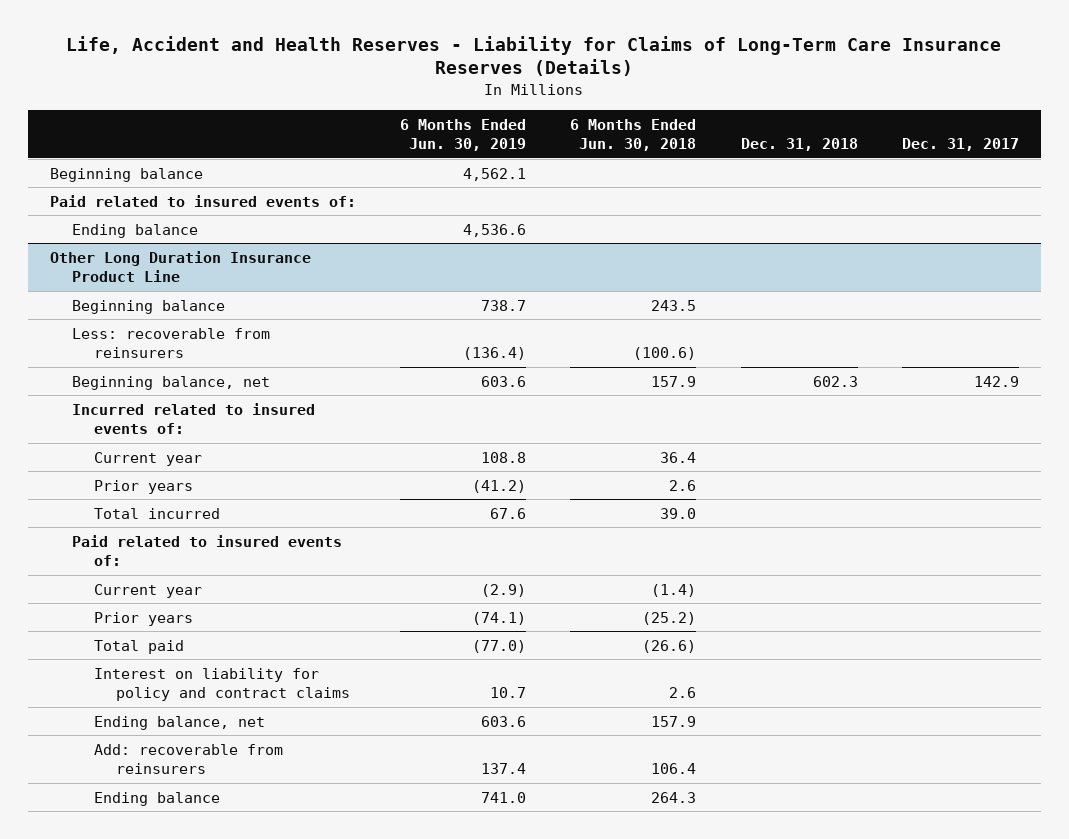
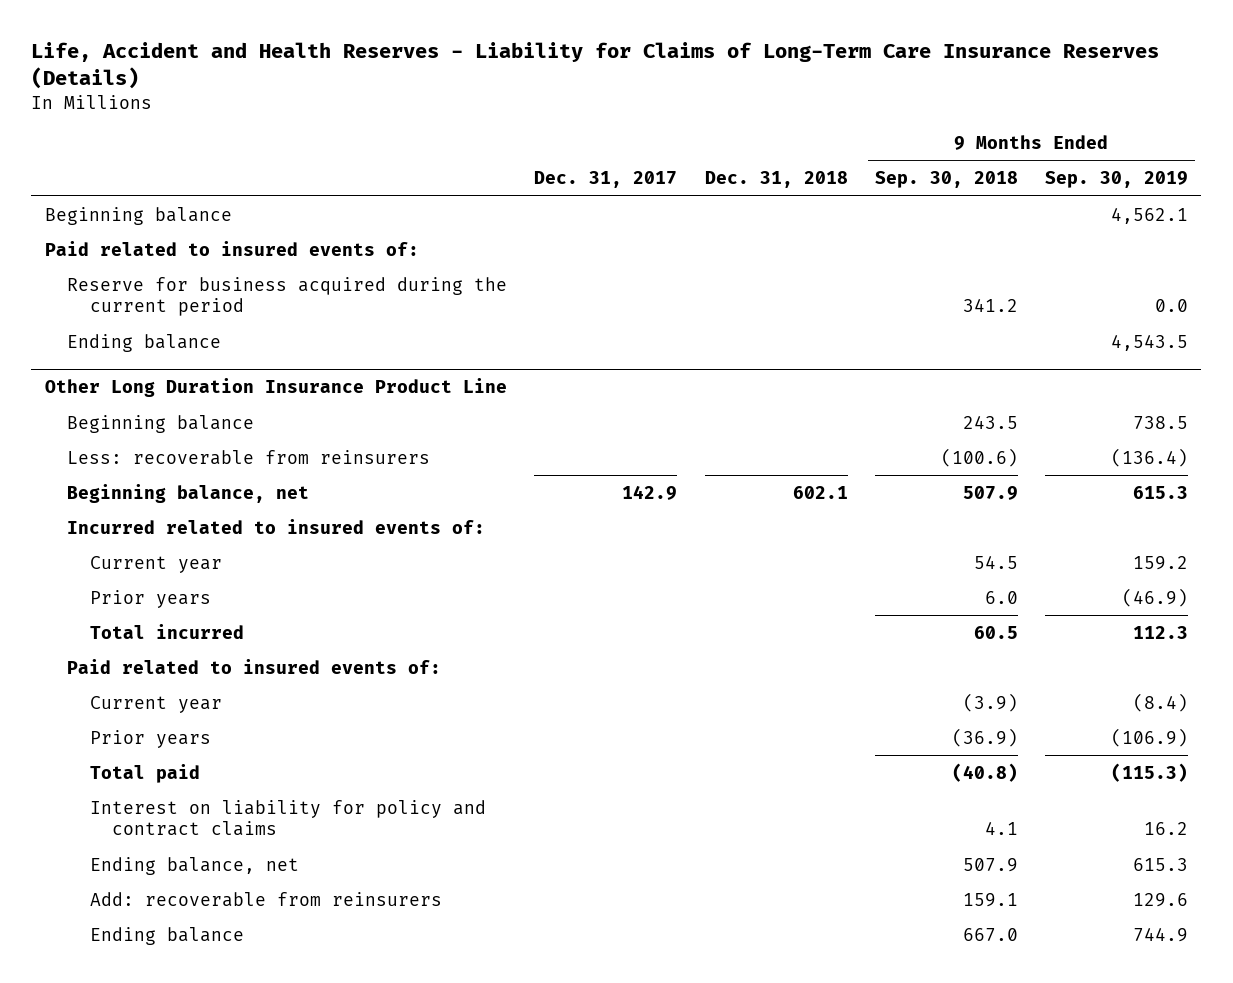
- | 6 Months Ended Jun. 30, 2019 | 6 Months Ended Jun. 30, 2018 | Dec. 31, 2018 | Dec. 31, 2017
+ | Dec. 31, 2017 | Dec. 31, 2018 | 9 Months Ended Sep. 30, 2018 | 9 Months Ended Sep. 30, 2019
+ Reserve for business acquired during the current period | | | 341.2 | 0.0
@ Other Long Duration Insurance Product Line
- Beginning balance, net | 603.6 | 157.9 | 602.3 | 142.9
+ Beginning balance, net | 142.9 | 602.1 | 507.9 | 615.3

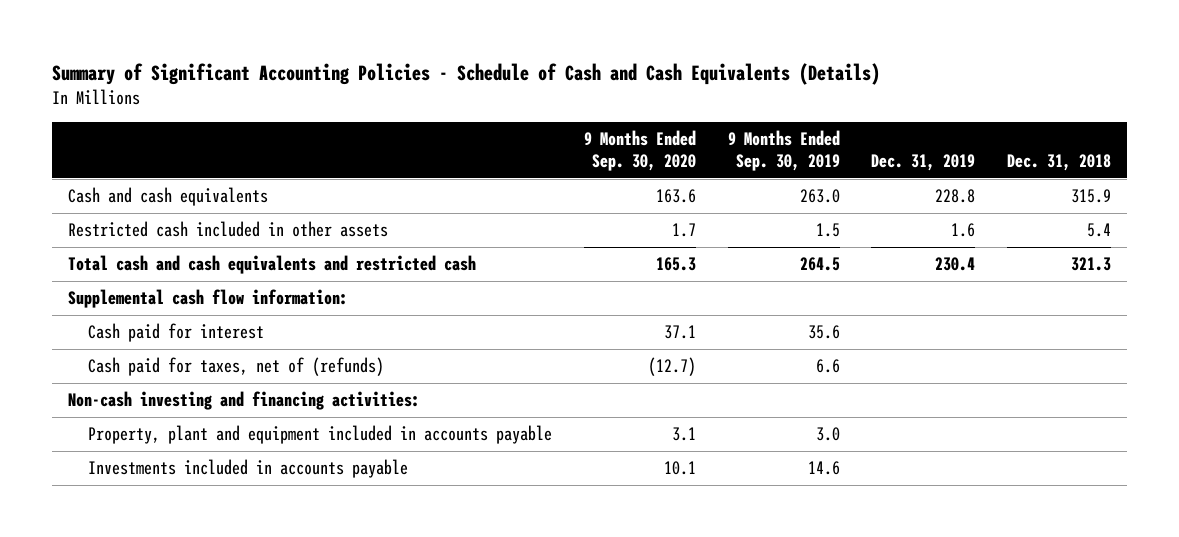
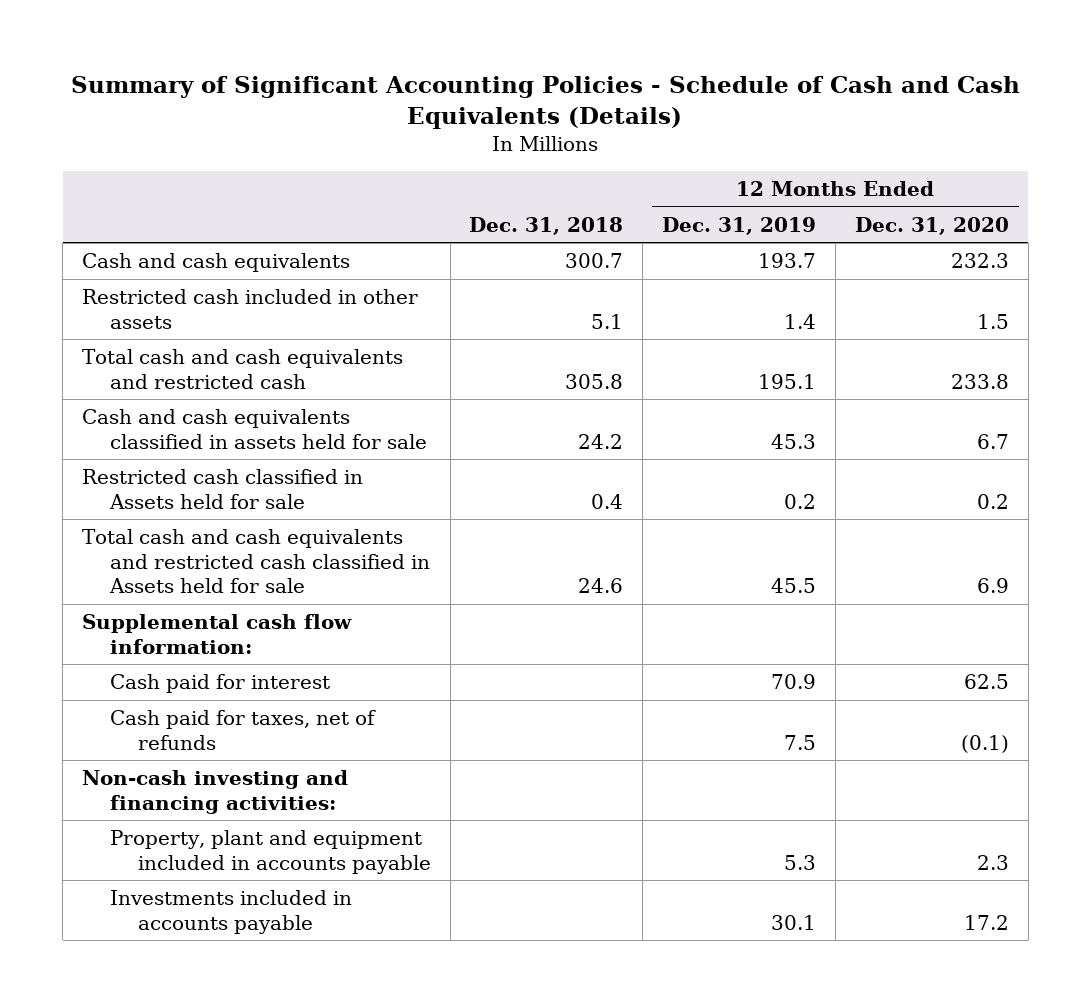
- | 9 Months Ended Sep. 30, 2020 | 9 Months Ended Sep. 30, 2019 | Dec. 31, 2019 | Dec. 31, 2018
+ | Dec. 31, 2018 | 12 Months Ended Dec. 31, 2019 | 12 Months Ended Dec. 31, 2020
- Cash and cash equivalents | 163.6 | 263.0 | 228.8 | 315.9
- Restricted cash included in other assets | 1.7 | 1.5 | 1.6 | 5.4
- Total cash and cash equivalents and restricted cash | 165.3 | 264.5 | 230.4 | 321.3
+ Cash and cash equivalents | 300.7 | 193.7 | 232.3
+ Restricted cash included in other assets | 5.1 | 1.4 | 1.5
+ Total cash and cash equivalents and restricted cash | 305.8 | 195.1 | 233.8
+ Cash and cash equivalents classified in assets held for sale | 24.2 | 45.3 | 6.7
+ Restricted cash classified in Assets held for sale | 0.4 | 0.2 | 0.2
+ Total cash and cash equivalents and restricted cash classified in Assets held for sale | 24.6 | 45.5 | 6.9
- Cash paid for taxes, net of (refunds) | (12.7) | 6.6 | |
+ Cash paid for taxes, net of refunds | | 7.5 | (0.1)

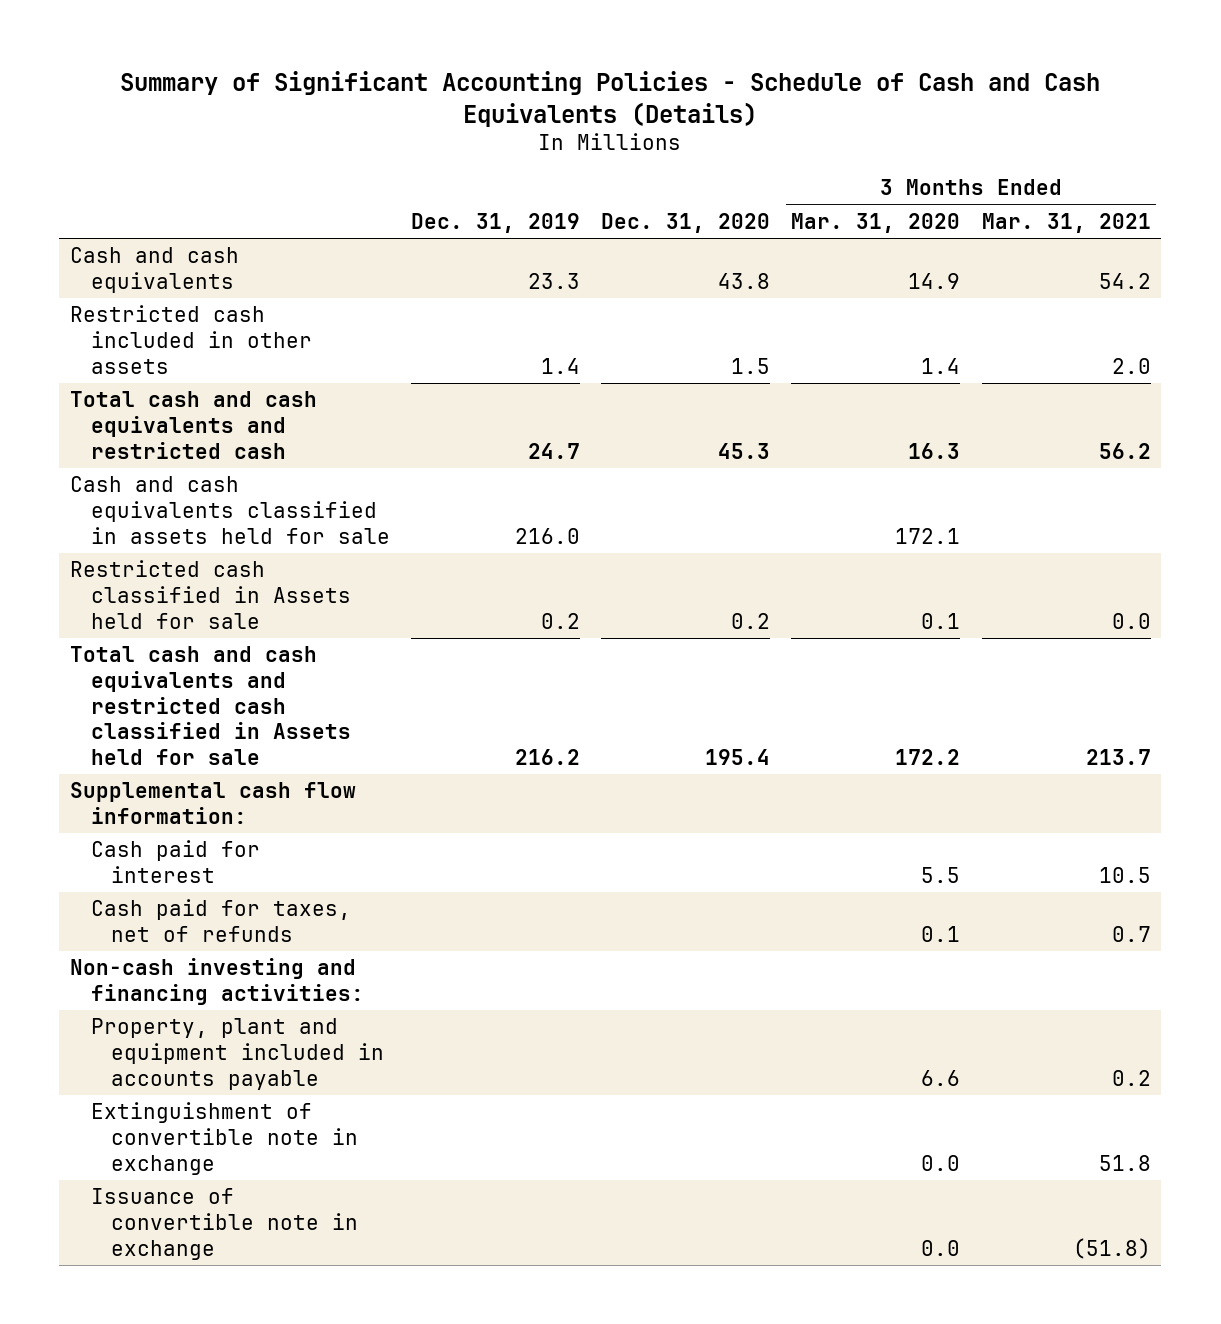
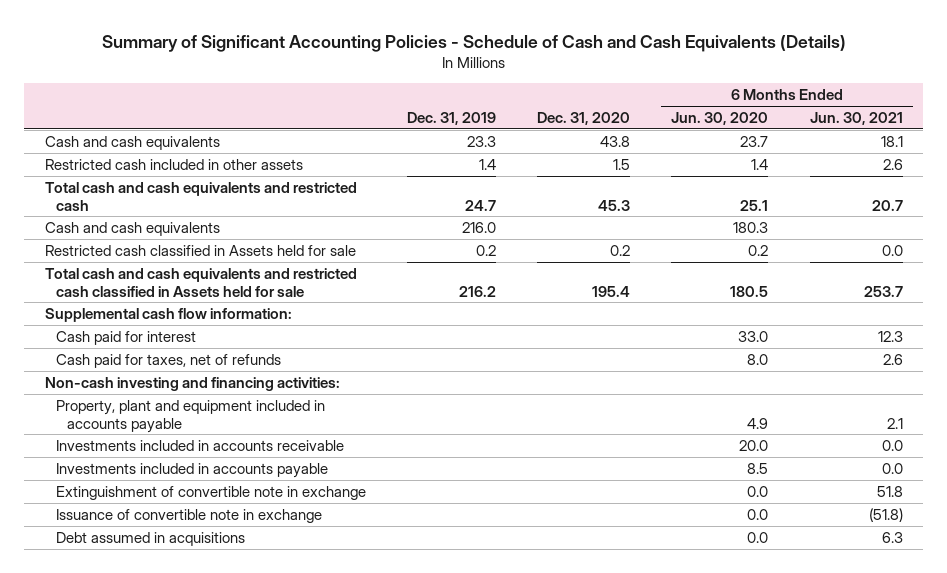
- | Dec. 31, 2019 | Dec. 31, 2020 | 3 Months Ended Mar. 31, 2020 | 3 Months Ended Mar. 31, 2021
+ | Dec. 31, 2019 | Dec. 31, 2020 | 6 Months Ended Jun. 30, 2020 | 6 Months Ended Jun. 30, 2021
- Cash and cash equivalents classified in assets held for sale | 216.0 | | 172.1 |
+ Cash and cash equivalents | 216.0 | | 180.3 |
+ Investments included in accounts receivable | | | 20.0 | 0.0
+ Investments included in accounts payable | | | 8.5 | 0.0
+ Debt assumed in acquisitions | | | 0.0 | 6.3

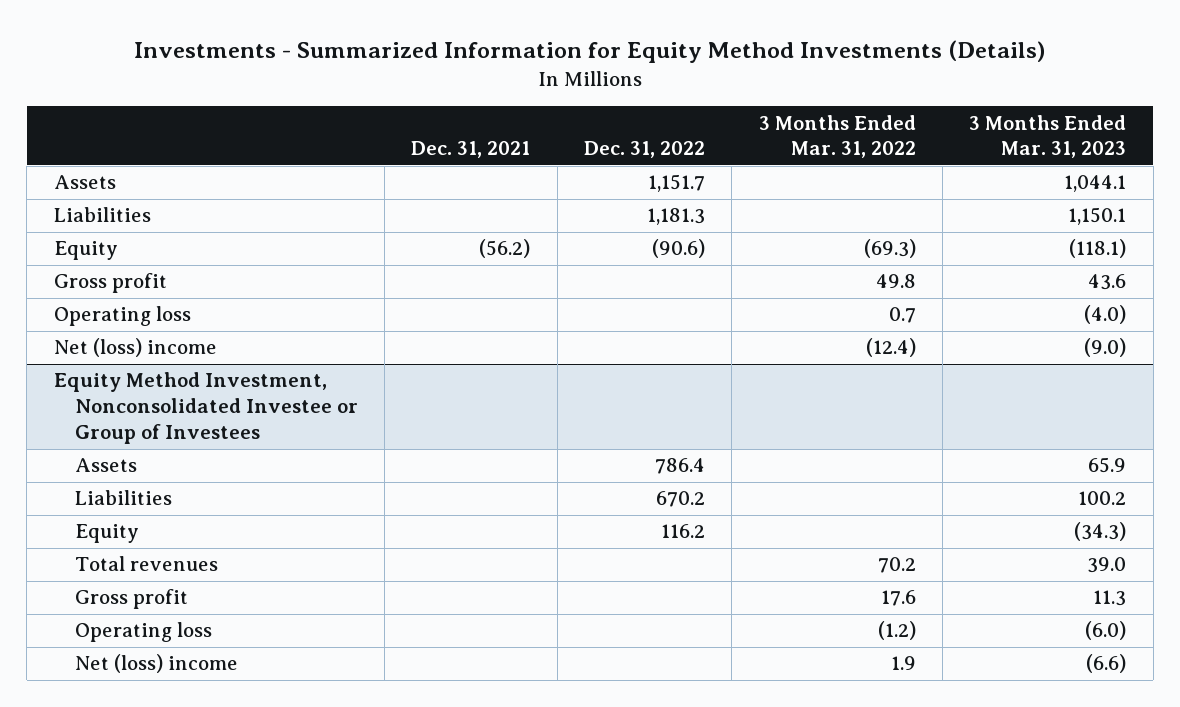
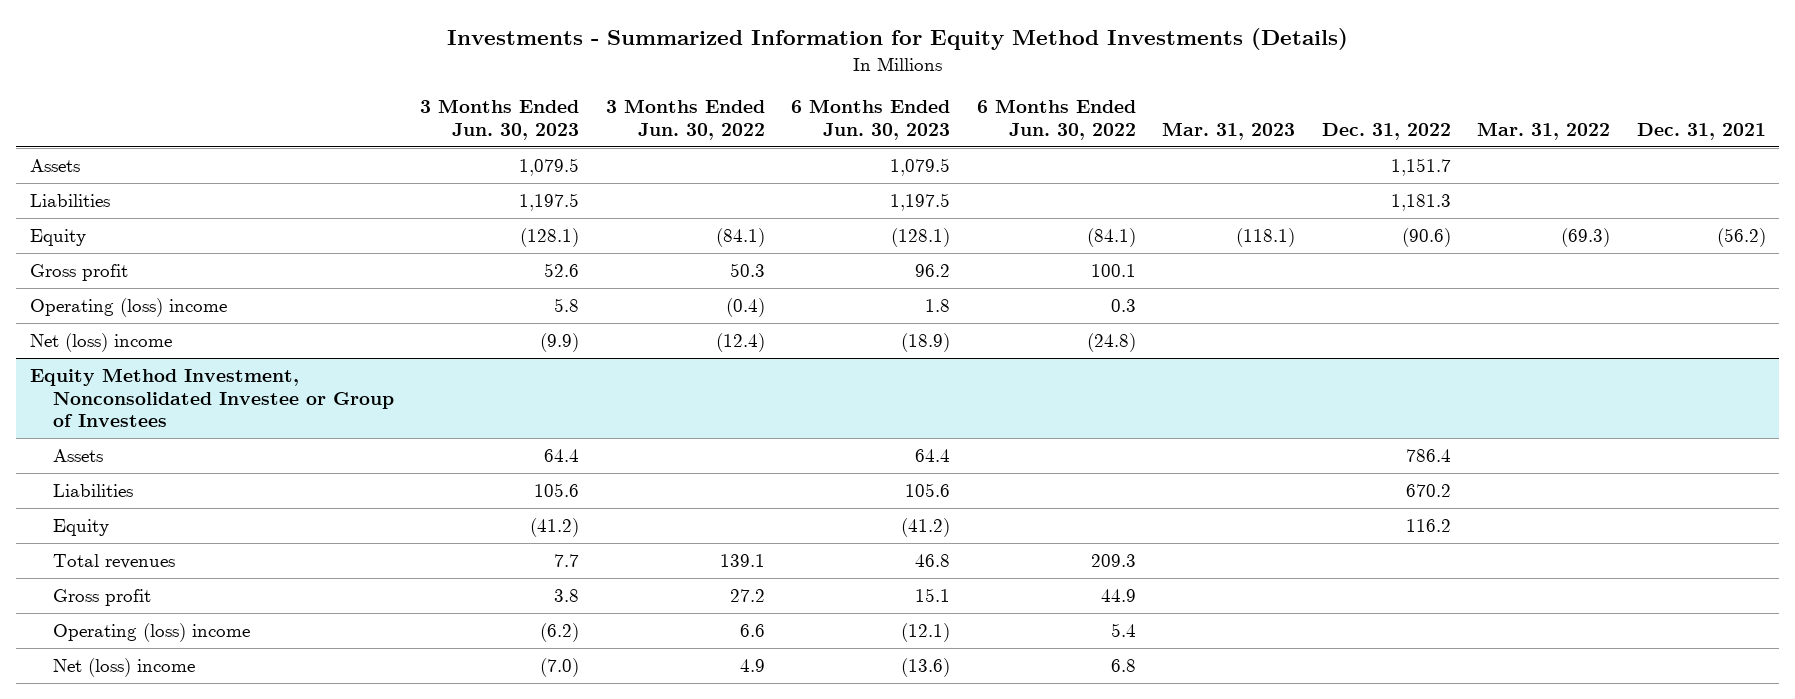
- | Dec. 31, 2021 | Dec. 31, 2022 | 3 Months Ended Mar. 31, 2022 | 3 Months Ended Mar. 31, 2023
+ | 3 Months Ended Jun. 30, 2023 | 3 Months Ended Jun. 30, 2022 | 6 Months Ended Jun. 30, 2023 | 6 Months Ended Jun. 30, 2022 | Mar. 31, 2023 | Dec. 31, 2022 | Mar. 31, 2022 | Dec. 31, 2021
- Operating loss | | | 0.7 | (4.0)
+ Operating (loss) income | 5.8 | (0.4) | 1.8 | 0.3 | | | |
@ Equity Method Investment, Nonconsolidated Investee or Group of Investees
- Operating loss | | | (1.2) | (6.0)
+ Operating (loss) income | (6.2) | 6.6 | (12.1) | 5.4 | | | |

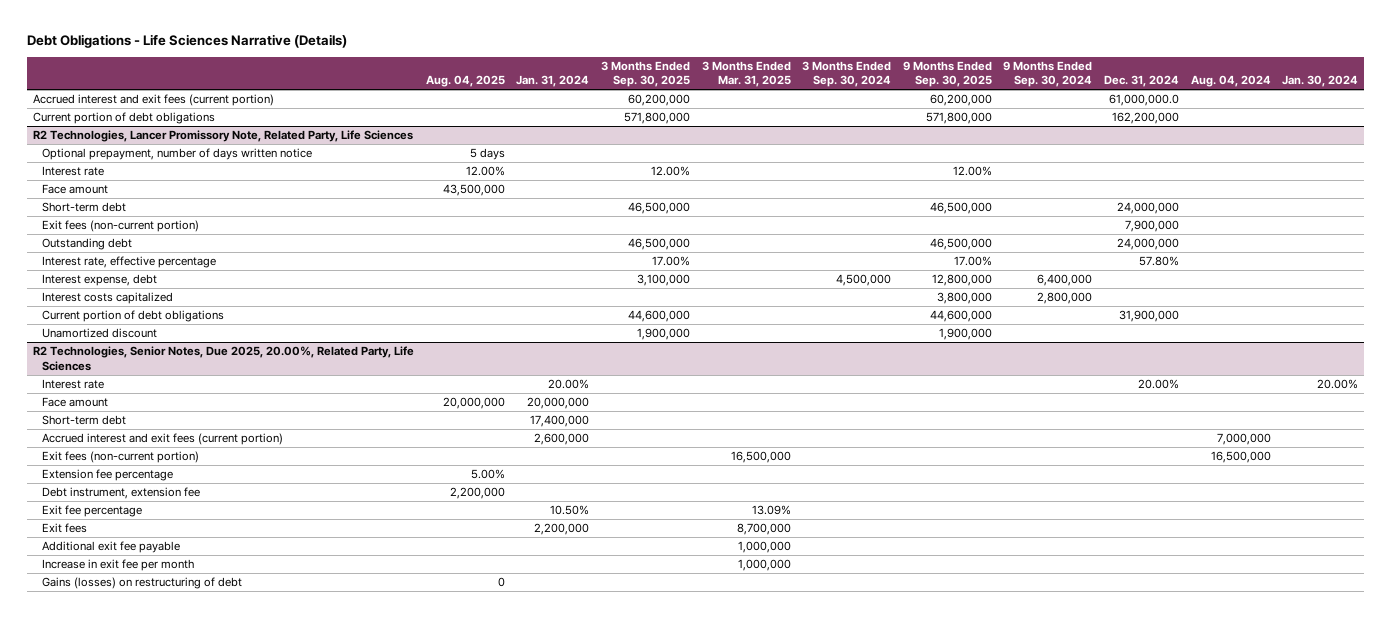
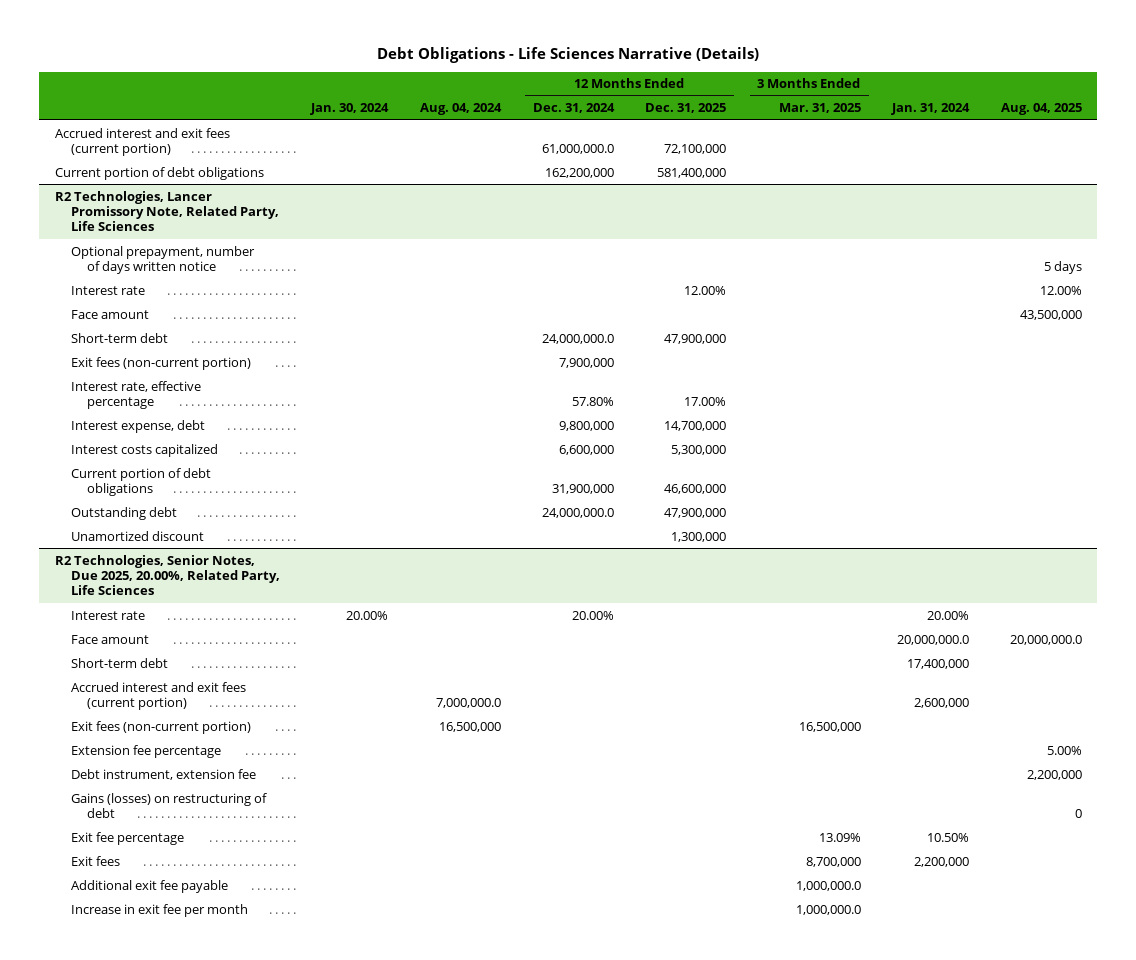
- | Aug. 04, 2025 | Jan. 31, 2024 | 3 Months Ended Sep. 30, 2025 | 3 Months Ended Mar. 31, 2025 | 3 Months Ended Sep. 30, 2024 | 9 Months Ended Sep. 30, 2025 | 9 Months Ended Sep. 30, 2024 | Dec. 31, 2024 | Aug. 04, 2024 | Jan. 30, 2024
+ | Jan. 30, 2024 | Aug. 04, 2024 | 12 Months Ended Dec. 31, 2024 | 12 Months Ended Dec. 31, 2025 | 3 Months Ended Mar. 31, 2025 | Jan. 31, 2024 | Aug. 04, 2025
@ R2 Technologies, Lancer Promissory Note, Related Party, Life Sciences
moved down: Outstanding debt | | | 24,000,000.0 | 47,900,000 | | |
@ R2 Technologies, Senior Notes, Due 2025, 20.00%, Related Party, Life Sciences
- Face amount | 20,000,000 | 20,000,000 | | | | | | | |
+ Face amount | | | | | | 20,000,000.0 | 20,000,000.0
- Accrued interest and exit fees (current portion) | | 2,600,000 | | | | | | | 7,000,000 |
+ Accrued interest and exit fees (current portion) | | 7,000,000.0 | | | | 2,600,000 |
moved up: Gains (losses) on restructuring of debt | | | | | | | 0
- Additional exit fee payable | | | | 1,000,000 | | | | | |
- Increase in exit fee per month | | | | 1,000,000 | | | | | |
+ Additional exit fee payable | | | | | 1,000,000.0 | |
+ Increase in exit fee per month | | | | | 1,000,000.0 | |

